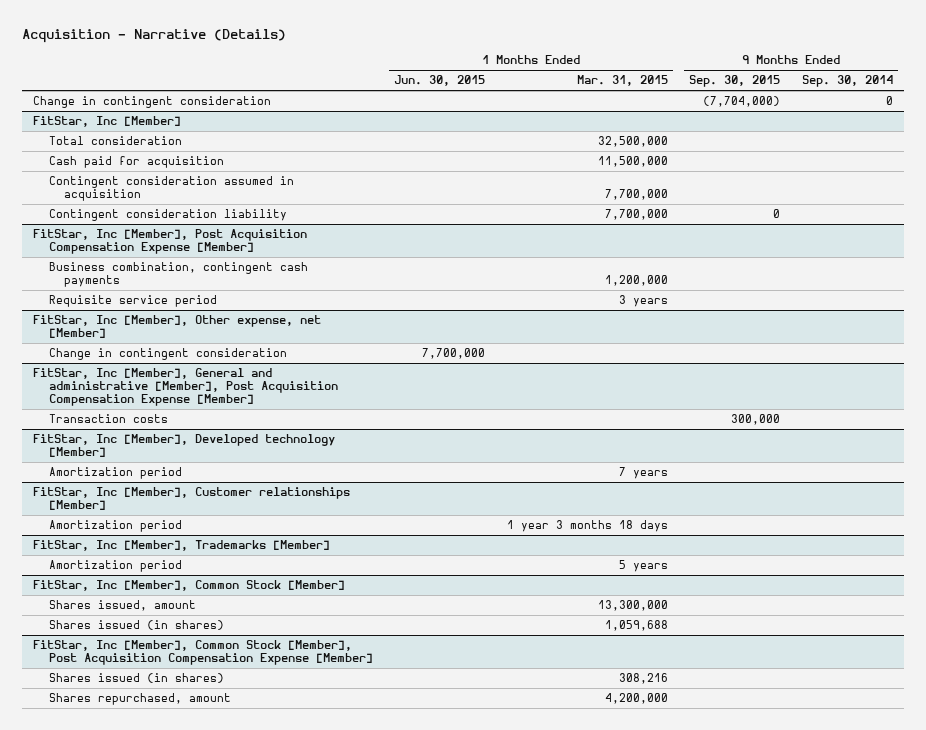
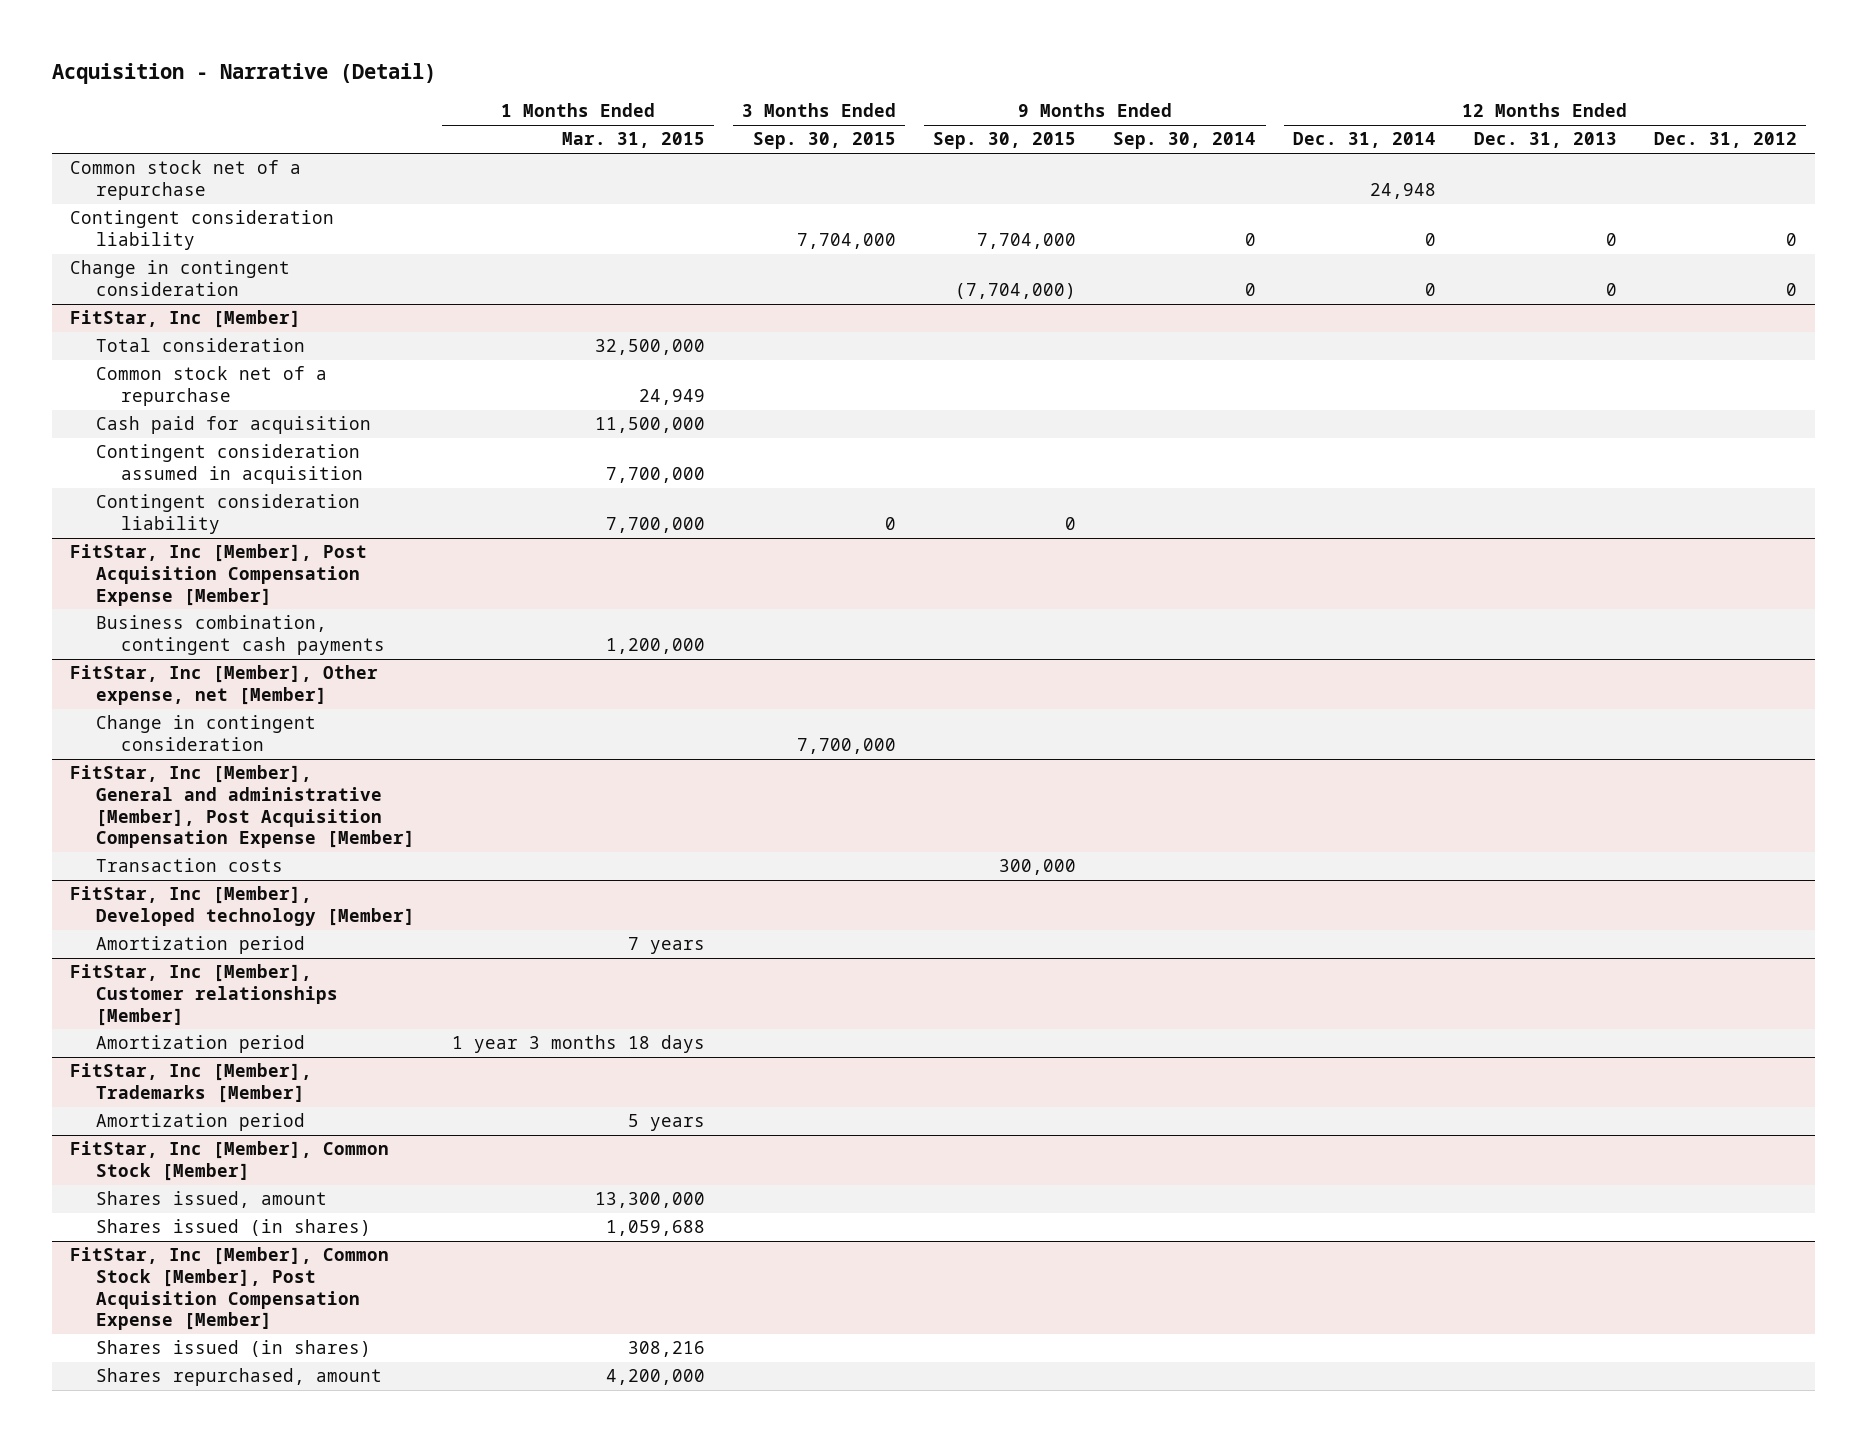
- Acquisition - Narrative (Details)
+ Acquisition - Narrative (Detail)
- | 1 Months Ended Jun. 30, 2015 | 1 Months Ended Mar. 31, 2015 | 9 Months Ended Sep. 30, 2015 | 9 Months Ended Sep. 30, 2014
+ | 1 Months Ended Mar. 31, 2015 | 3 Months Ended Sep. 30, 2015 | 9 Months Ended Sep. 30, 2015 | 9 Months Ended Sep. 30, 2014 | 12 Months Ended Dec. 31, 2014 | 12 Months Ended Dec. 31, 2013 | 12 Months Ended Dec. 31, 2012
+ Common stock net of a repurchase | | | | | 24,948 | |
+ Contingent consideration liability | | 7,704,000 | 7,704,000 | 0 | 0 | 0 | 0
@ FitStar, Inc [Member]
+ Common stock net of a repurchase | 24,949 | | | | | |
@ FitStar, Inc [Member], Post Acquisition Compensation Expense [Member]
- Requisite service period | | 3 years | |

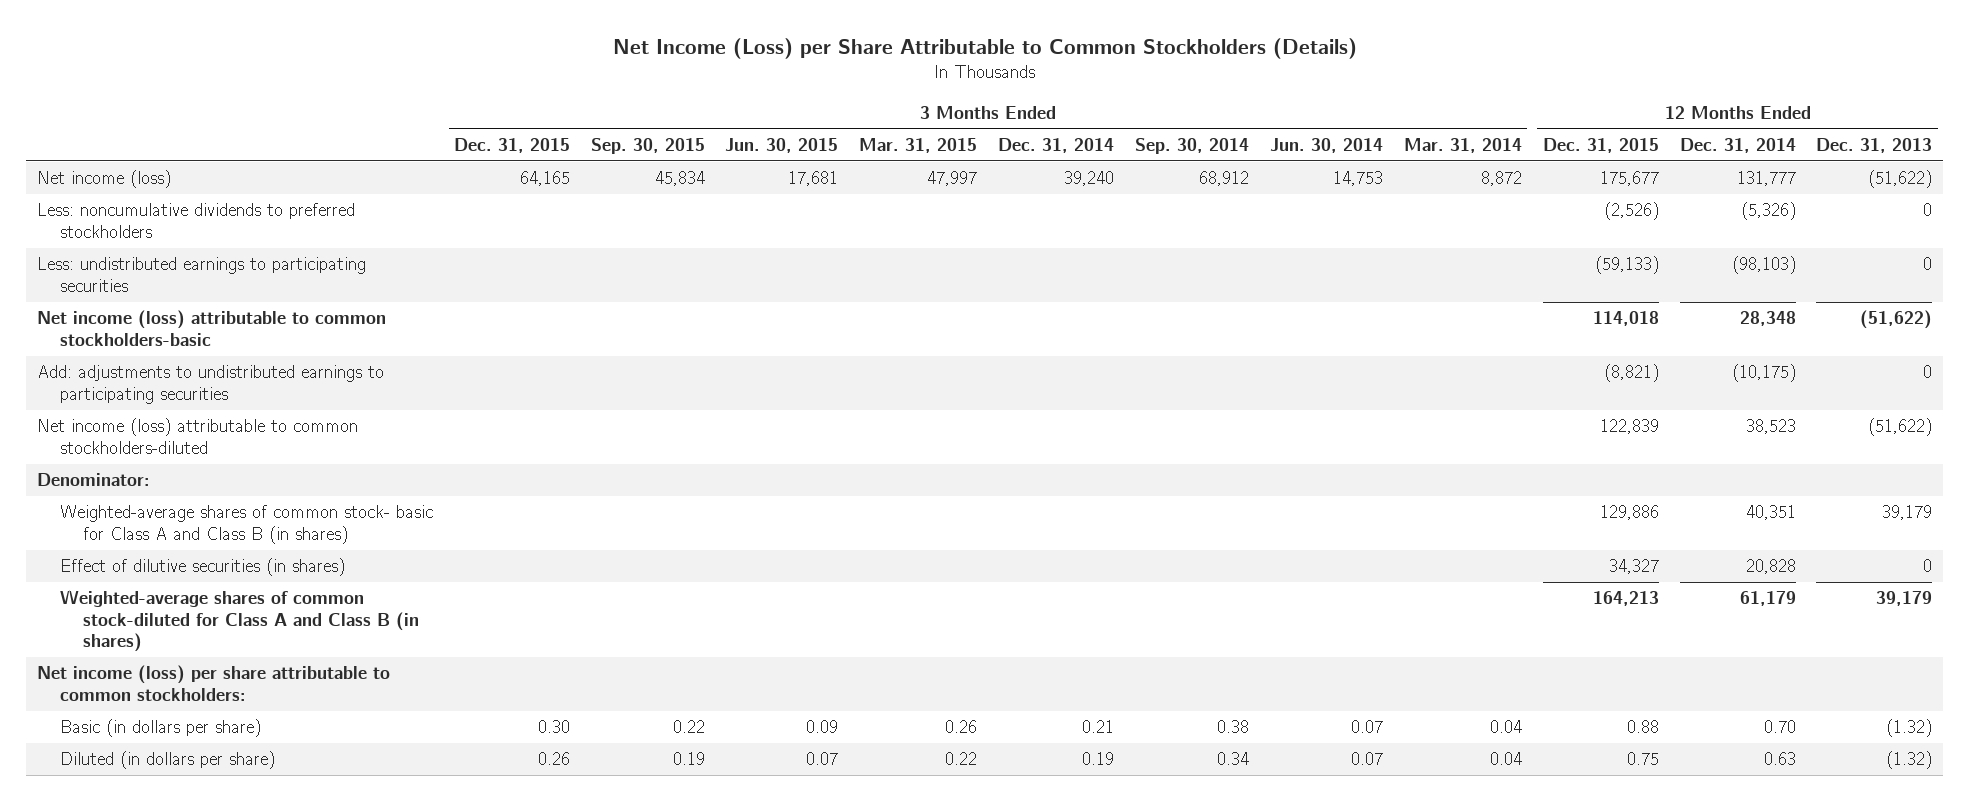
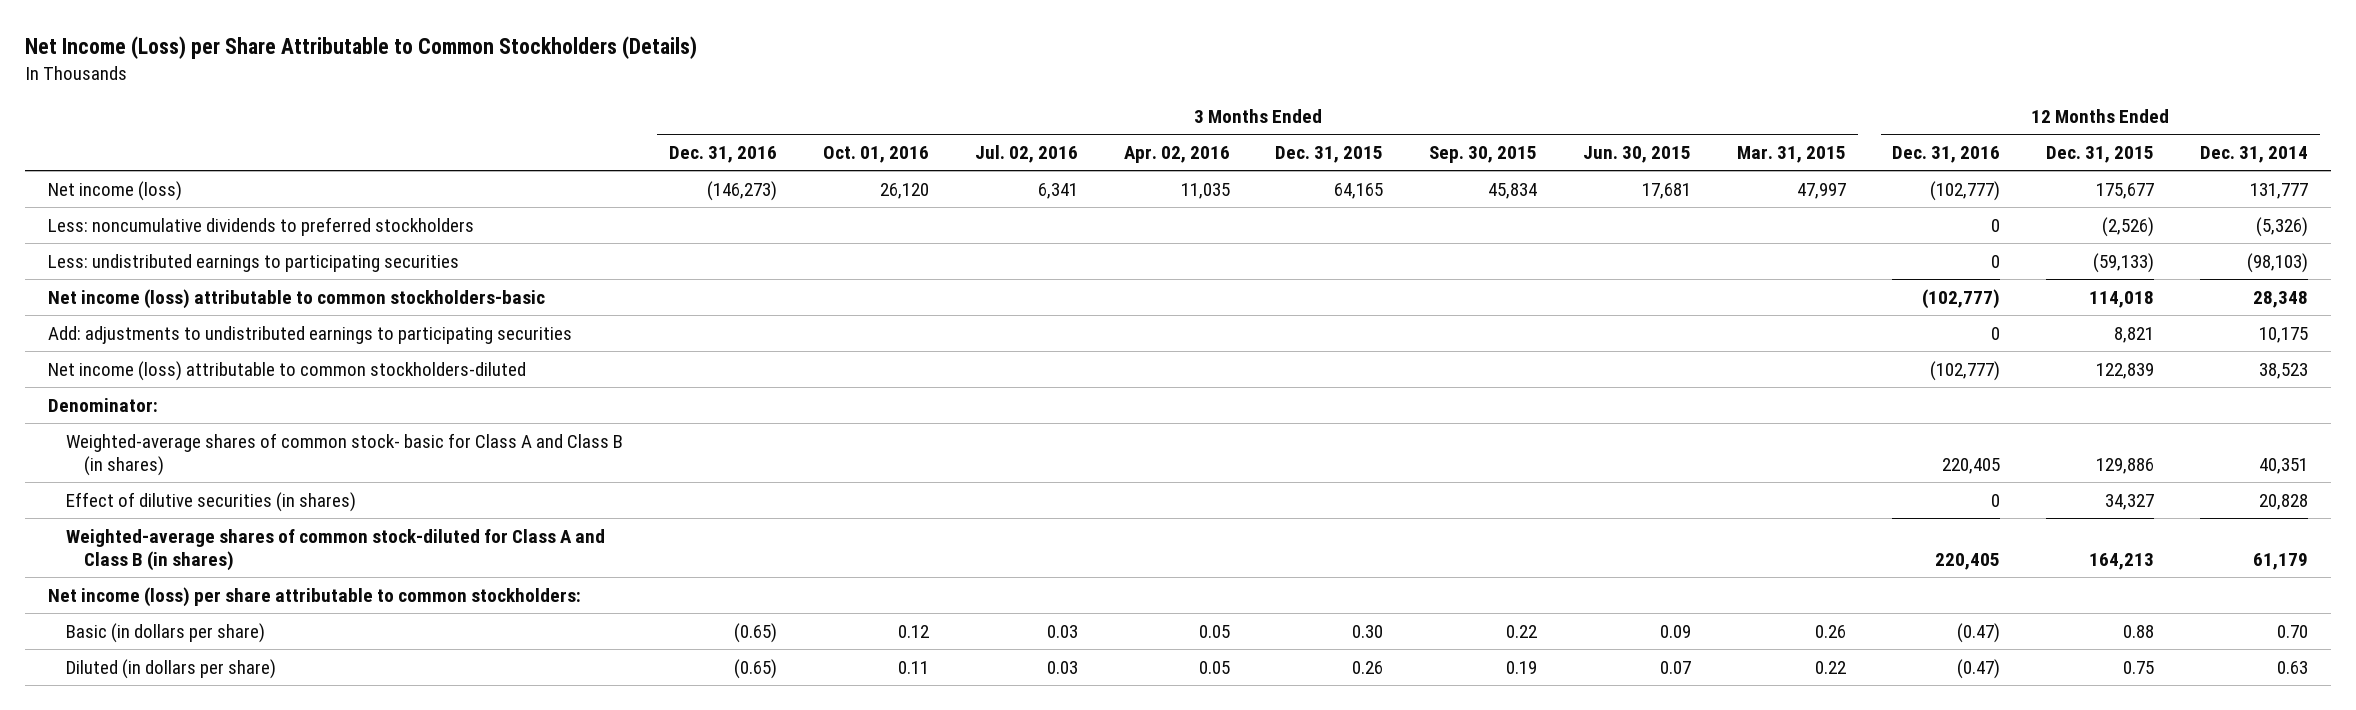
- | 3 Months Ended Dec. 31, 2015 | 3 Months Ended Sep. 30, 2015 | 3 Months Ended Jun. 30, 2015 | 3 Months Ended Mar. 31, 2015 | 3 Months Ended Dec. 31, 2014 | 3 Months Ended Sep. 30, 2014 | 3 Months Ended Jun. 30, 2014 | 3 Months Ended Mar. 31, 2014 | 12 Months Ended Dec. 31, 2015 | 12 Months Ended Dec. 31, 2014 | 12 Months Ended Dec. 31, 2013
+ | 3 Months Ended Dec. 31, 2016 | 3 Months Ended Oct. 01, 2016 | 3 Months Ended Jul. 02, 2016 | 3 Months Ended Apr. 02, 2016 | 3 Months Ended Dec. 31, 2015 | 3 Months Ended Sep. 30, 2015 | 3 Months Ended Jun. 30, 2015 | 3 Months Ended Mar. 31, 2015 | 12 Months Ended Dec. 31, 2016 | 12 Months Ended Dec. 31, 2015 | 12 Months Ended Dec. 31, 2014
- Add: adjustments to undistributed earnings to participating securities | | | | | | | | | (8,821) | (10,175) | 0
+ Add: adjustments to undistributed earnings to participating securities | | | | | | | | | 0 | 8,821 | 10,175

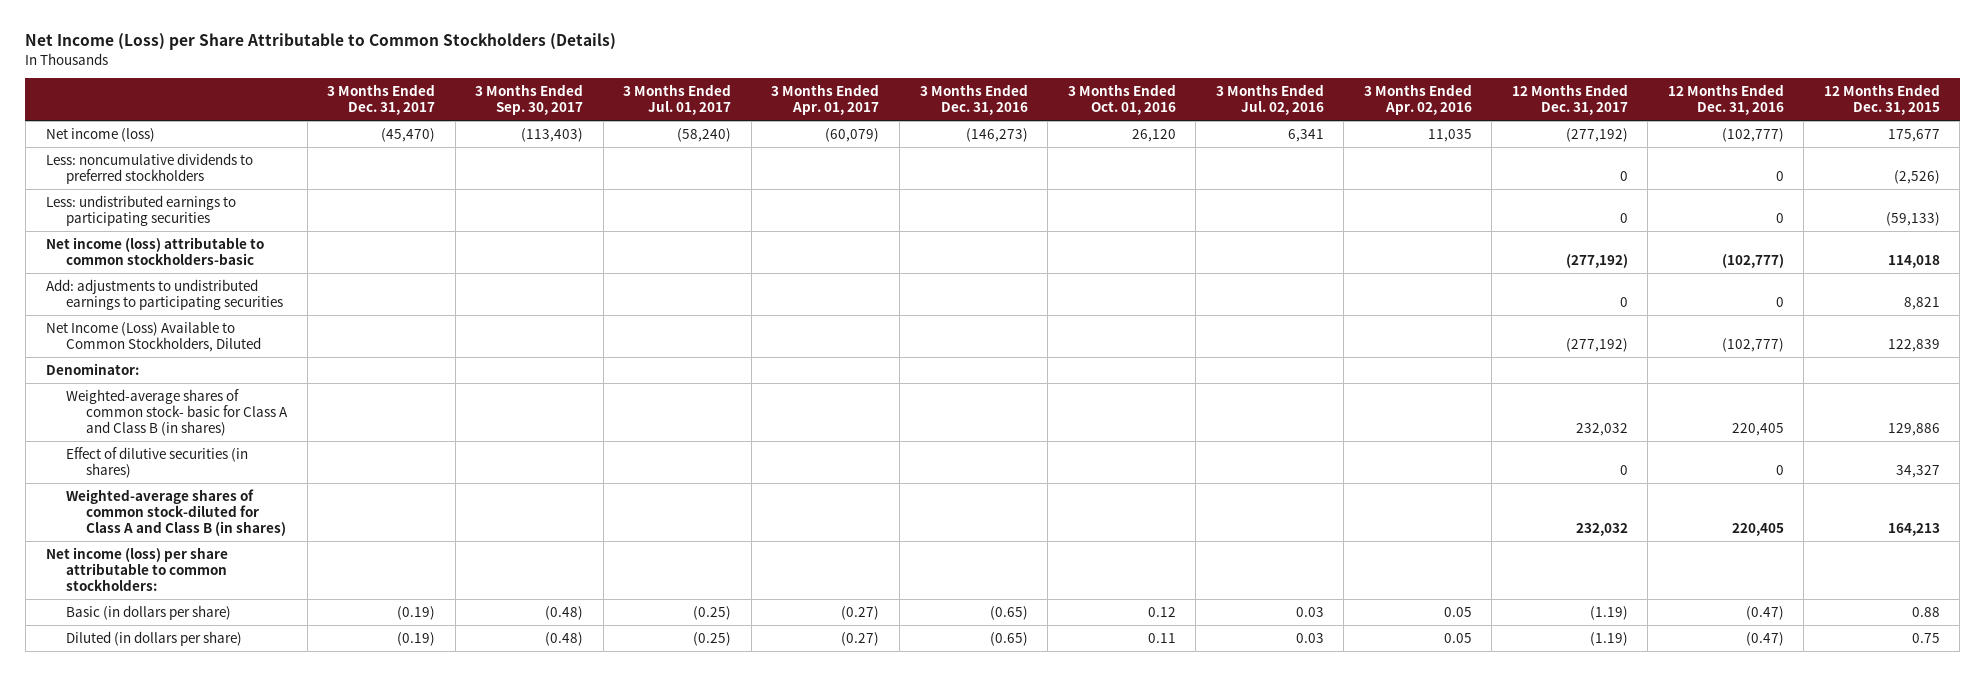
- | 3 Months Ended Dec. 31, 2016 | 3 Months Ended Oct. 01, 2016 | 3 Months Ended Jul. 02, 2016 | 3 Months Ended Apr. 02, 2016 | 3 Months Ended Dec. 31, 2015 | 3 Months Ended Sep. 30, 2015 | 3 Months Ended Jun. 30, 2015 | 3 Months Ended Mar. 31, 2015 | 12 Months Ended Dec. 31, 2016 | 12 Months Ended Dec. 31, 2015 | 12 Months Ended Dec. 31, 2014
+ | 3 Months Ended Dec. 31, 2017 | 3 Months Ended Sep. 30, 2017 | 3 Months Ended Jul. 01, 2017 | 3 Months Ended Apr. 01, 2017 | 3 Months Ended Dec. 31, 2016 | 3 Months Ended Oct. 01, 2016 | 3 Months Ended Jul. 02, 2016 | 3 Months Ended Apr. 02, 2016 | 12 Months Ended Dec. 31, 2017 | 12 Months Ended Dec. 31, 2016 | 12 Months Ended Dec. 31, 2015
- Net income (loss) attributable to common stockholders-diluted | | | | | | | | | (102,777) | 122,839 | 38,523
+ Net Income (Loss) Available to Common Stockholders, Diluted | | | | | | | | | (277,192) | (102,777) | 122,839

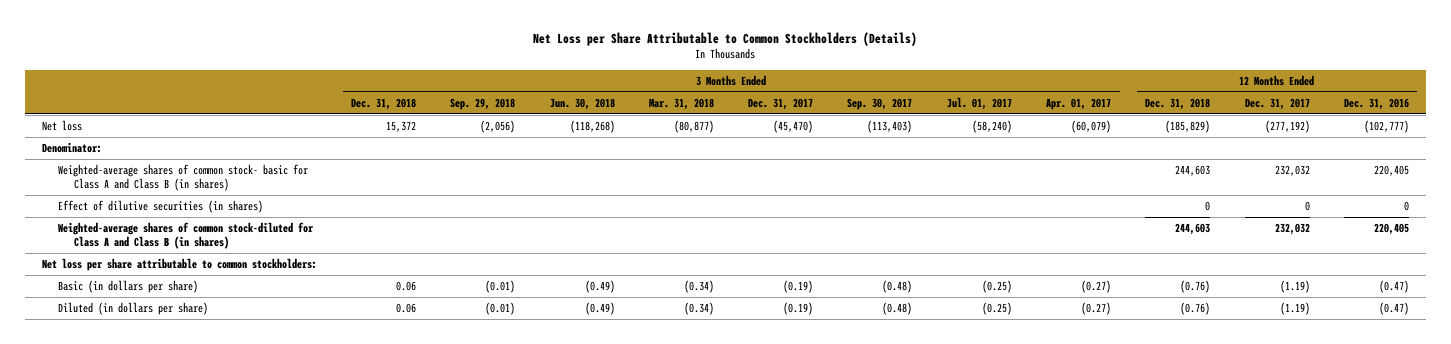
- Net Income (Loss) per Share Attributable to Common Stockholders (Details)
+ Net Loss per Share Attributable to Common Stockholders (Details)
- | 3 Months Ended Dec. 31, 2017 | 3 Months Ended Sep. 30, 2017 | 3 Months Ended Jul. 01, 2017 | 3 Months Ended Apr. 01, 2017 | 3 Months Ended Dec. 31, 2016 | 3 Months Ended Oct. 01, 2016 | 3 Months Ended Jul. 02, 2016 | 3 Months Ended Apr. 02, 2016 | 12 Months Ended Dec. 31, 2017 | 12 Months Ended Dec. 31, 2016 | 12 Months Ended Dec. 31, 2015
+ | 3 Months Ended Dec. 31, 2018 | 3 Months Ended Sep. 29, 2018 | 3 Months Ended Jun. 30, 2018 | 3 Months Ended Mar. 31, 2018 | 3 Months Ended Dec. 31, 2017 | 3 Months Ended Sep. 30, 2017 | 3 Months Ended Jul. 01, 2017 | 3 Months Ended Apr. 01, 2017 | 12 Months Ended Dec. 31, 2018 | 12 Months Ended Dec. 31, 2017 | 12 Months Ended Dec. 31, 2016
- Net income (loss) | (45,470) | (113,403) | (58,240) | (60,079) | (146,273) | 26,120 | 6,341 | 11,035 | (277,192) | (102,777) | 175,677
- Less: noncumulative dividends to preferred stockholders | | | | | | | | | 0 | 0 | (2,526)
- Less: undistributed earnings to participating securities | | | | | | | | | 0 | 0 | (59,133)
- Net income (loss) attributable to common stockholders-basic | | | | | | | | | (277,192) | (102,777) | 114,018
- Add: adjustments to undistributed earnings to participating securities | | | | | | | | | 0 | 0 | 8,821
- Net Income (Loss) Available to Common Stockholders, Diluted | | | | | | | | | (277,192) | (102,777) | 122,839
+ Net loss | 15,372 | (2,056) | (118,268) | (80,877) | (45,470) | (113,403) | (58,240) | (60,079) | (185,829) | (277,192) | (102,777)
- Net income (loss) per share attributable to common stockholders:
+ Net loss per share attributable to common stockholders:

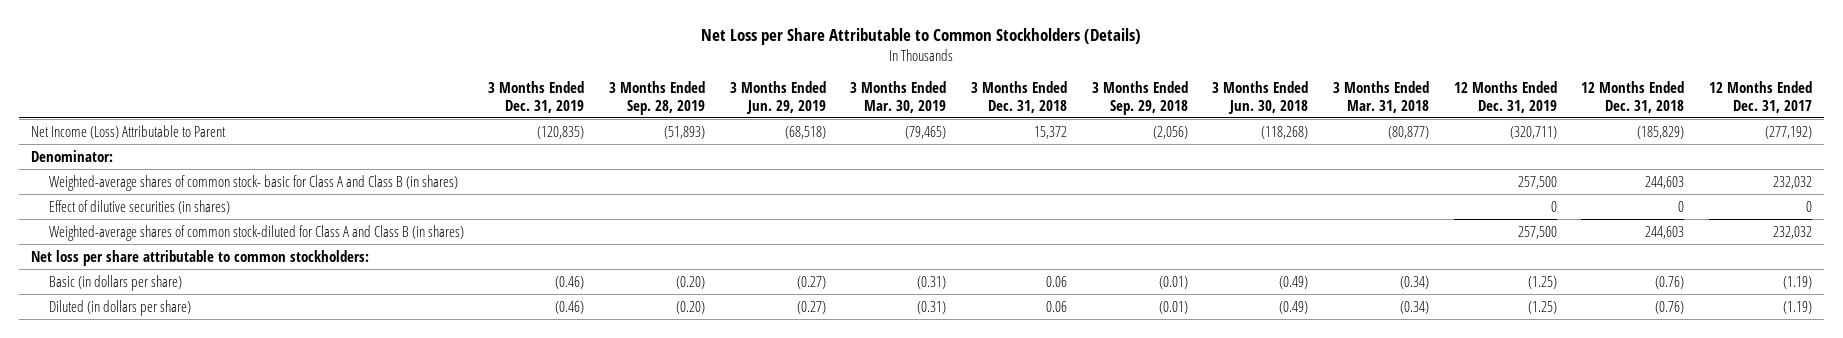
- | 3 Months Ended Dec. 31, 2018 | 3 Months Ended Sep. 29, 2018 | 3 Months Ended Jun. 30, 2018 | 3 Months Ended Mar. 31, 2018 | 3 Months Ended Dec. 31, 2017 | 3 Months Ended Sep. 30, 2017 | 3 Months Ended Jul. 01, 2017 | 3 Months Ended Apr. 01, 2017 | 12 Months Ended Dec. 31, 2018 | 12 Months Ended Dec. 31, 2017 | 12 Months Ended Dec. 31, 2016
+ | 3 Months Ended Dec. 31, 2019 | 3 Months Ended Sep. 28, 2019 | 3 Months Ended Jun. 29, 2019 | 3 Months Ended Mar. 30, 2019 | 3 Months Ended Dec. 31, 2018 | 3 Months Ended Sep. 29, 2018 | 3 Months Ended Jun. 30, 2018 | 3 Months Ended Mar. 31, 2018 | 12 Months Ended Dec. 31, 2019 | 12 Months Ended Dec. 31, 2018 | 12 Months Ended Dec. 31, 2017
- Net loss | 15,372 | (2,056) | (118,268) | (80,877) | (45,470) | (113,403) | (58,240) | (60,079) | (185,829) | (277,192) | (102,777)
+ Net Income (Loss) Attributable to Parent | (120,835) | (51,893) | (68,518) | (79,465) | 15,372 | (2,056) | (118,268) | (80,877) | (320,711) | (185,829) | (277,192)

